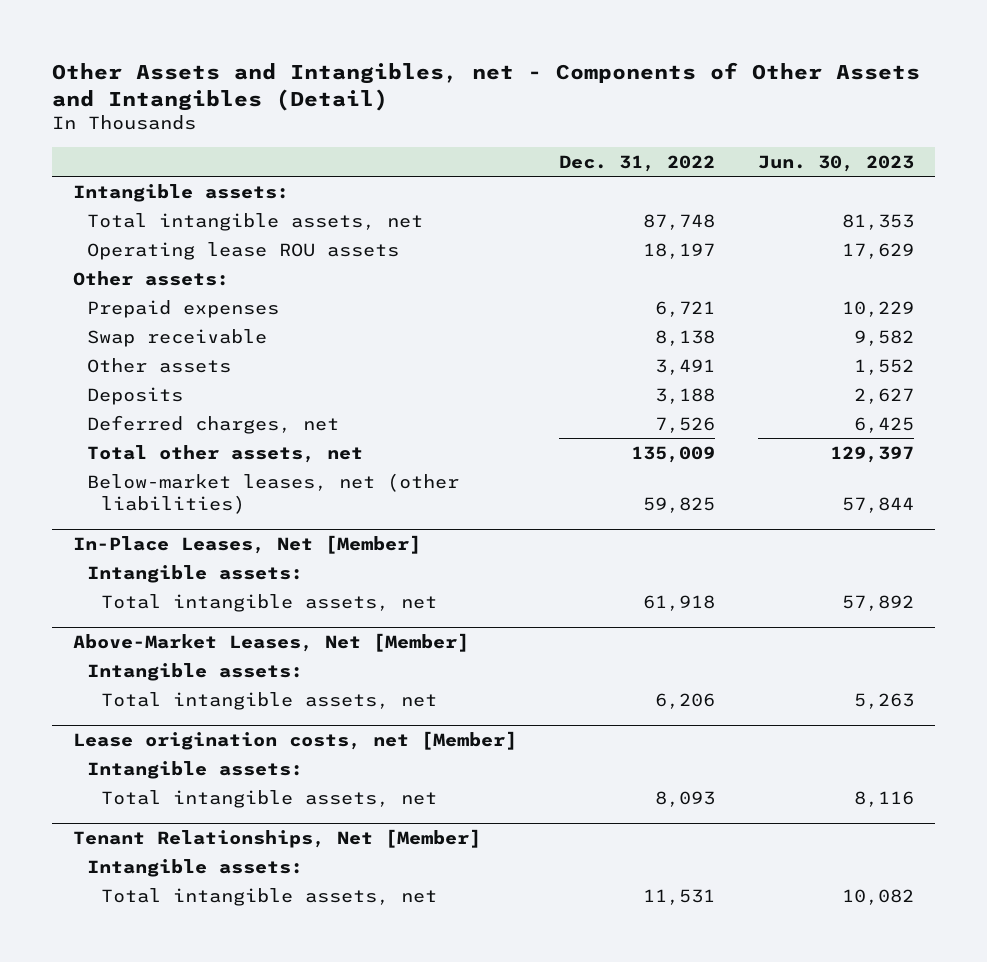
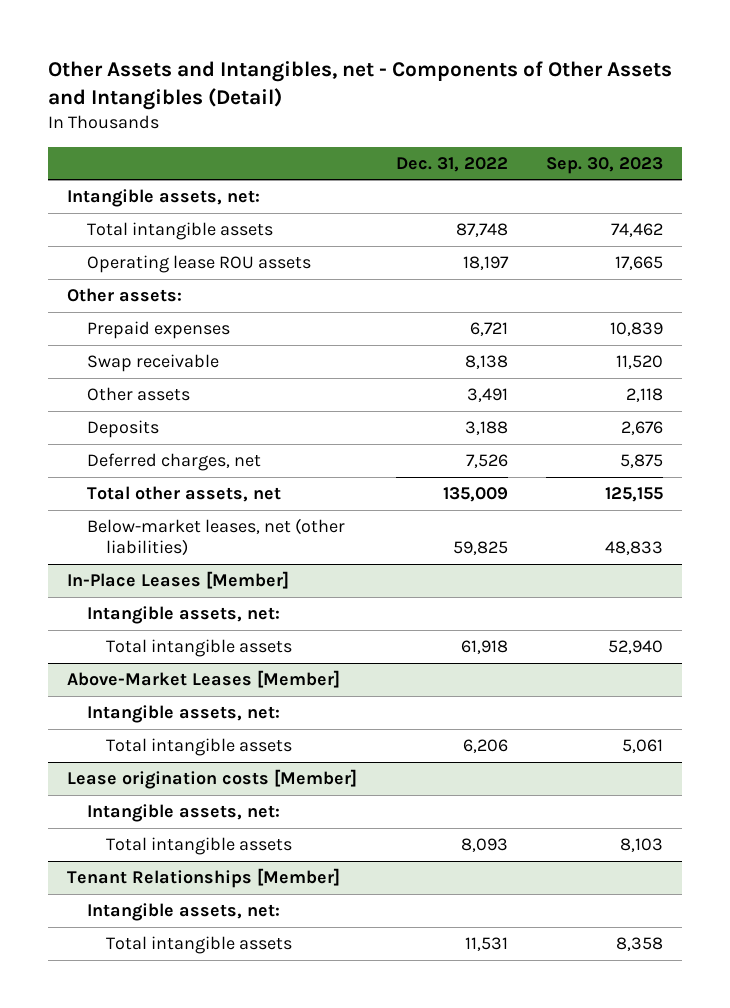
- | Dec. 31, 2022 | Jun. 30, 2023
+ | Dec. 31, 2022 | Sep. 30, 2023
- Intangible assets:
- Total intangible assets, net | 87,748 | 81,353
+ Intangible assets, net:
+ Total intangible assets | 87,748 | 74,462
- In-Place Leases, Net [Member]
- Intangible assets:
- Total intangible assets, net | 61,918 | 57,892
- Above-Market Leases, Net [Member]
- Intangible assets:
- Total intangible assets, net | 6,206 | 5,263
- Lease origination costs, net [Member]
- Intangible assets:
- Total intangible assets, net | 8,093 | 8,116
- Tenant Relationships, Net [Member]
- Intangible assets:
- Total intangible assets, net | 11,531 | 10,082
+ In-Place Leases [Member]
+ Intangible assets, net:
+ Total intangible assets | 61,918 | 52,940
+ Above-Market Leases [Member]
+ Intangible assets, net:
+ Total intangible assets | 6,206 | 5,061
+ Lease origination costs [Member]
+ Intangible assets, net:
+ Total intangible assets | 8,093 | 8,103
+ Tenant Relationships [Member]
+ Intangible assets, net:
+ Total intangible assets | 11,531 | 8,358

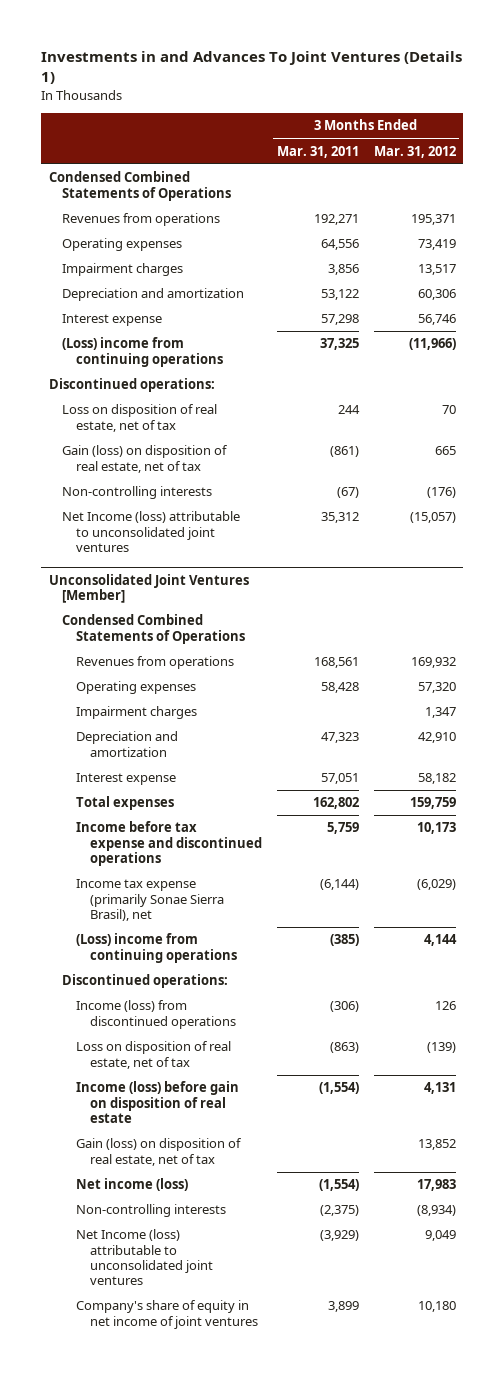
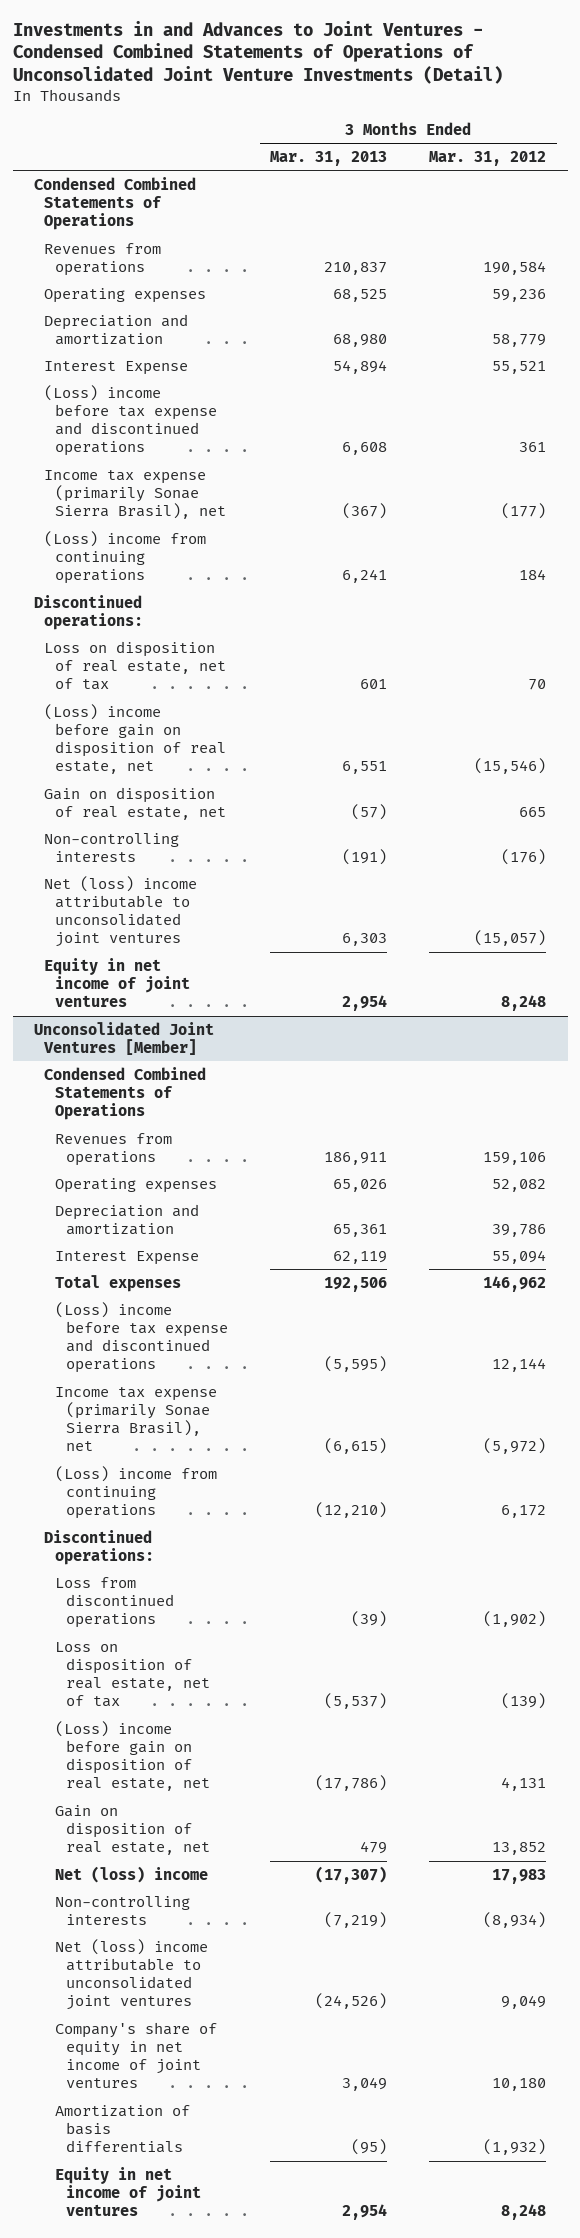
- Investments in and Advances To Joint Ventures (Details 1)
+ Investments in and Advances to Joint Ventures - Condensed Combined Statements of Operations of Unconsolidated Joint Venture Investments (Detail)
- | 3 Months Ended Mar. 31, 2011 | 3 Months Ended Mar. 31, 2012
+ | 3 Months Ended Mar. 31, 2013 | 3 Months Ended Mar. 31, 2012
- Revenues from operations | 192,271 | 195,371
- Operating expenses | 64,556 | 73,419
- Impairment charges | 3,856 | 13,517
- Depreciation and amortization | 53,122 | 60,306
- Interest expense | 57,298 | 56,746
- (Loss) income from continuing operations | 37,325 | (11,966)
+ Revenues from operations | 210,837 | 190,584
+ Operating expenses | 68,525 | 59,236
+ Depreciation and amortization | 68,980 | 58,779
+ Interest Expense | 54,894 | 55,521
+ (Loss) income before tax expense and discontinued operations | 6,608 | 361
+ Income tax expense (primarily Sonae Sierra Brasil), net | (367) | (177)
+ (Loss) income from continuing operations | 6,241 | 184
- Gain (loss) on disposition of real estate, net of tax | (861) | 665
+ (Loss) income before gain on disposition of real estate, net | 6,551 | (15,546)
+ Gain on disposition of real estate, net | (57) | 665
- Net Income (loss) attributable to unconsolidated joint ventures | 35,312 | (15,057)
+ Net (loss) income attributable to unconsolidated joint ventures | 6,303 | (15,057)
+ Equity in net income of joint ventures | 2,954 | 8,248
@ Unconsolidated Joint Ventures [Member]
- Revenues from operations | 168,561 | 169,932
- Operating expenses | 58,428 | 57,320
- Impairment charges | | 1,347
- Depreciation and amortization | 47,323 | 42,910
- Interest expense | 57,051 | 58,182
- Total expenses | 162,802 | 159,759
- Income before tax expense and discontinued operations | 5,759 | 10,173
- Income tax expense (primarily Sonae Sierra Brasil), net | (6,144) | (6,029)
- (Loss) income from continuing operations | (385) | 4,144
+ Revenues from operations | 186,911 | 159,106
+ Operating expenses | 65,026 | 52,082
+ Depreciation and amortization | 65,361 | 39,786
+ Interest Expense | 62,119 | 55,094
+ Total expenses | 192,506 | 146,962
+ (Loss) income before tax expense and discontinued operations | (5,595) | 12,144
+ Income tax expense (primarily Sonae Sierra Brasil), net | (6,615) | (5,972)
+ (Loss) income from continuing operations | (12,210) | 6,172
- Income (loss) from discontinued operations | (306) | 126
+ Loss from discontinued operations | (39) | (1,902)
- Income (loss) before gain on disposition of real estate | (1,554) | 4,131
- Gain (loss) on disposition of real estate, net of tax | | 13,852
- Net income (loss) | (1,554) | 17,983
+ (Loss) income before gain on disposition of real estate, net | (17,786) | 4,131
+ Gain on disposition of real estate, net | 479 | 13,852
+ Net (loss) income | (17,307) | 17,983
- Net Income (loss) attributable to unconsolidated joint ventures | (3,929) | 9,049
+ Net (loss) income attributable to unconsolidated joint ventures | (24,526) | 9,049
+ Amortization of basis differentials | (95) | (1,932)
+ Equity in net income of joint ventures | 2,954 | 8,248

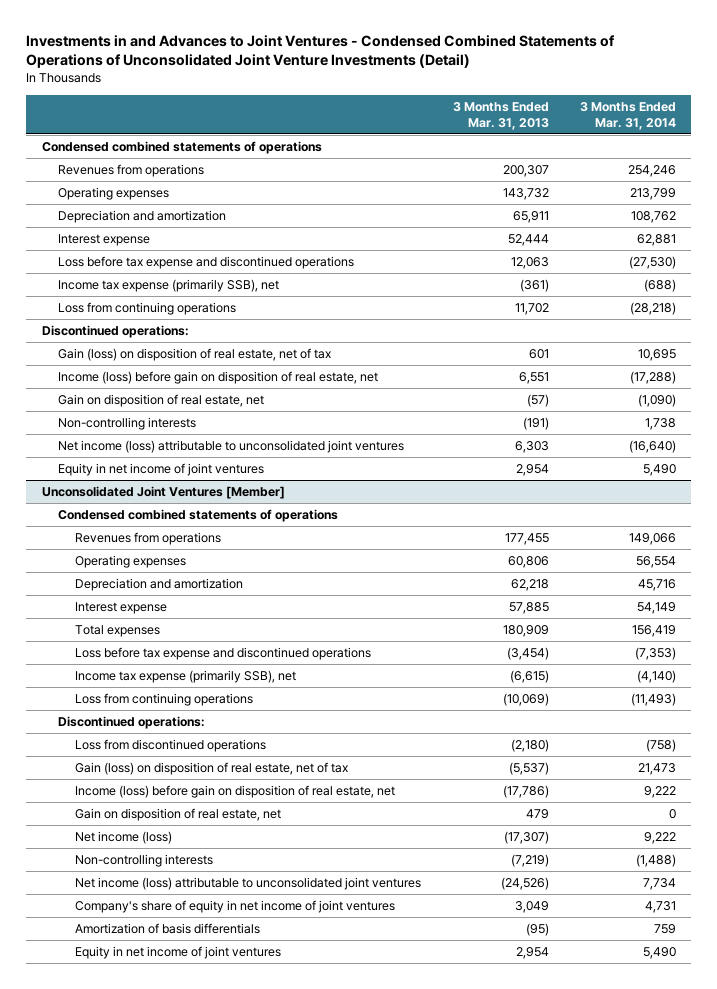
- | 3 Months Ended Mar. 31, 2013 | 3 Months Ended Mar. 31, 2012
+ | 3 Months Ended Mar. 31, 2013 | 3 Months Ended Mar. 31, 2014
- Condensed Combined Statements of Operations
- Revenues from operations | 210,837 | 190,584
- Operating expenses | 68,525 | 59,236
- Depreciation and amortization | 68,980 | 58,779
- Interest Expense | 54,894 | 55,521
- (Loss) income before tax expense and discontinued operations | 6,608 | 361
- Income tax expense (primarily Sonae Sierra Brasil), net | (367) | (177)
- (Loss) income from continuing operations | 6,241 | 184
+ Condensed combined statements of operations
+ Revenues from operations | 200,307 | 254,246
+ Operating expenses | 143,732 | 213,799
+ Depreciation and amortization | 65,911 | 108,762
+ Interest expense | 52,444 | 62,881
+ Loss before tax expense and discontinued operations | 12,063 | (27,530)
+ Income tax expense (primarily SSB), net | (361) | (688)
+ Loss from continuing operations | 11,702 | (28,218)
- Loss on disposition of real estate, net of tax | 601 | 70
- (Loss) income before gain on disposition of real estate, net | 6,551 | (15,546)
+ Gain (loss) on disposition of real estate, net of tax | 601 | 10,695
+ Income (loss) before gain on disposition of real estate, net | 6,551 | (17,288)
- Net (loss) income attributable to unconsolidated joint ventures | 6,303 | (15,057)
+ Net income (loss) attributable to unconsolidated joint ventures | 6,303 | (16,640)
@ Unconsolidated Joint Ventures [Member]
- Condensed Combined Statements of Operations
- Revenues from operations | 186,911 | 159,106
- Operating expenses | 65,026 | 52,082
- Depreciation and amortization | 65,361 | 39,786
- Interest Expense | 62,119 | 55,094
- Total expenses | 192,506 | 146,962
- (Loss) income before tax expense and discontinued operations | (5,595) | 12,144
- Income tax expense (primarily Sonae Sierra Brasil), net | (6,615) | (5,972)
- (Loss) income from continuing operations | (12,210) | 6,172
+ Condensed combined statements of operations
+ Revenues from operations | 177,455 | 149,066
+ Operating expenses | 60,806 | 56,554
+ Depreciation and amortization | 62,218 | 45,716
+ Interest expense | 57,885 | 54,149
+ Total expenses | 180,909 | 156,419
+ Loss before tax expense and discontinued operations | (3,454) | (7,353)
+ Income tax expense (primarily SSB), net | (6,615) | (4,140)
+ Loss from continuing operations | (10,069) | (11,493)
- Loss from discontinued operations | (39) | (1,902)
- Loss on disposition of real estate, net of tax | (5,537) | (139)
- (Loss) income before gain on disposition of real estate, net | (17,786) | 4,131
+ Loss from discontinued operations | (2,180) | (758)
+ Gain (loss) on disposition of real estate, net of tax | (5,537) | 21,473
+ Income (loss) before gain on disposition of real estate, net | (17,786) | 9,222
- Net (loss) income | (17,307) | 17,983
+ Net income (loss) | (17,307) | 9,222
- Net (loss) income attributable to unconsolidated joint ventures | (24,526) | 9,049
+ Net income (loss) attributable to unconsolidated joint ventures | (24,526) | 7,734

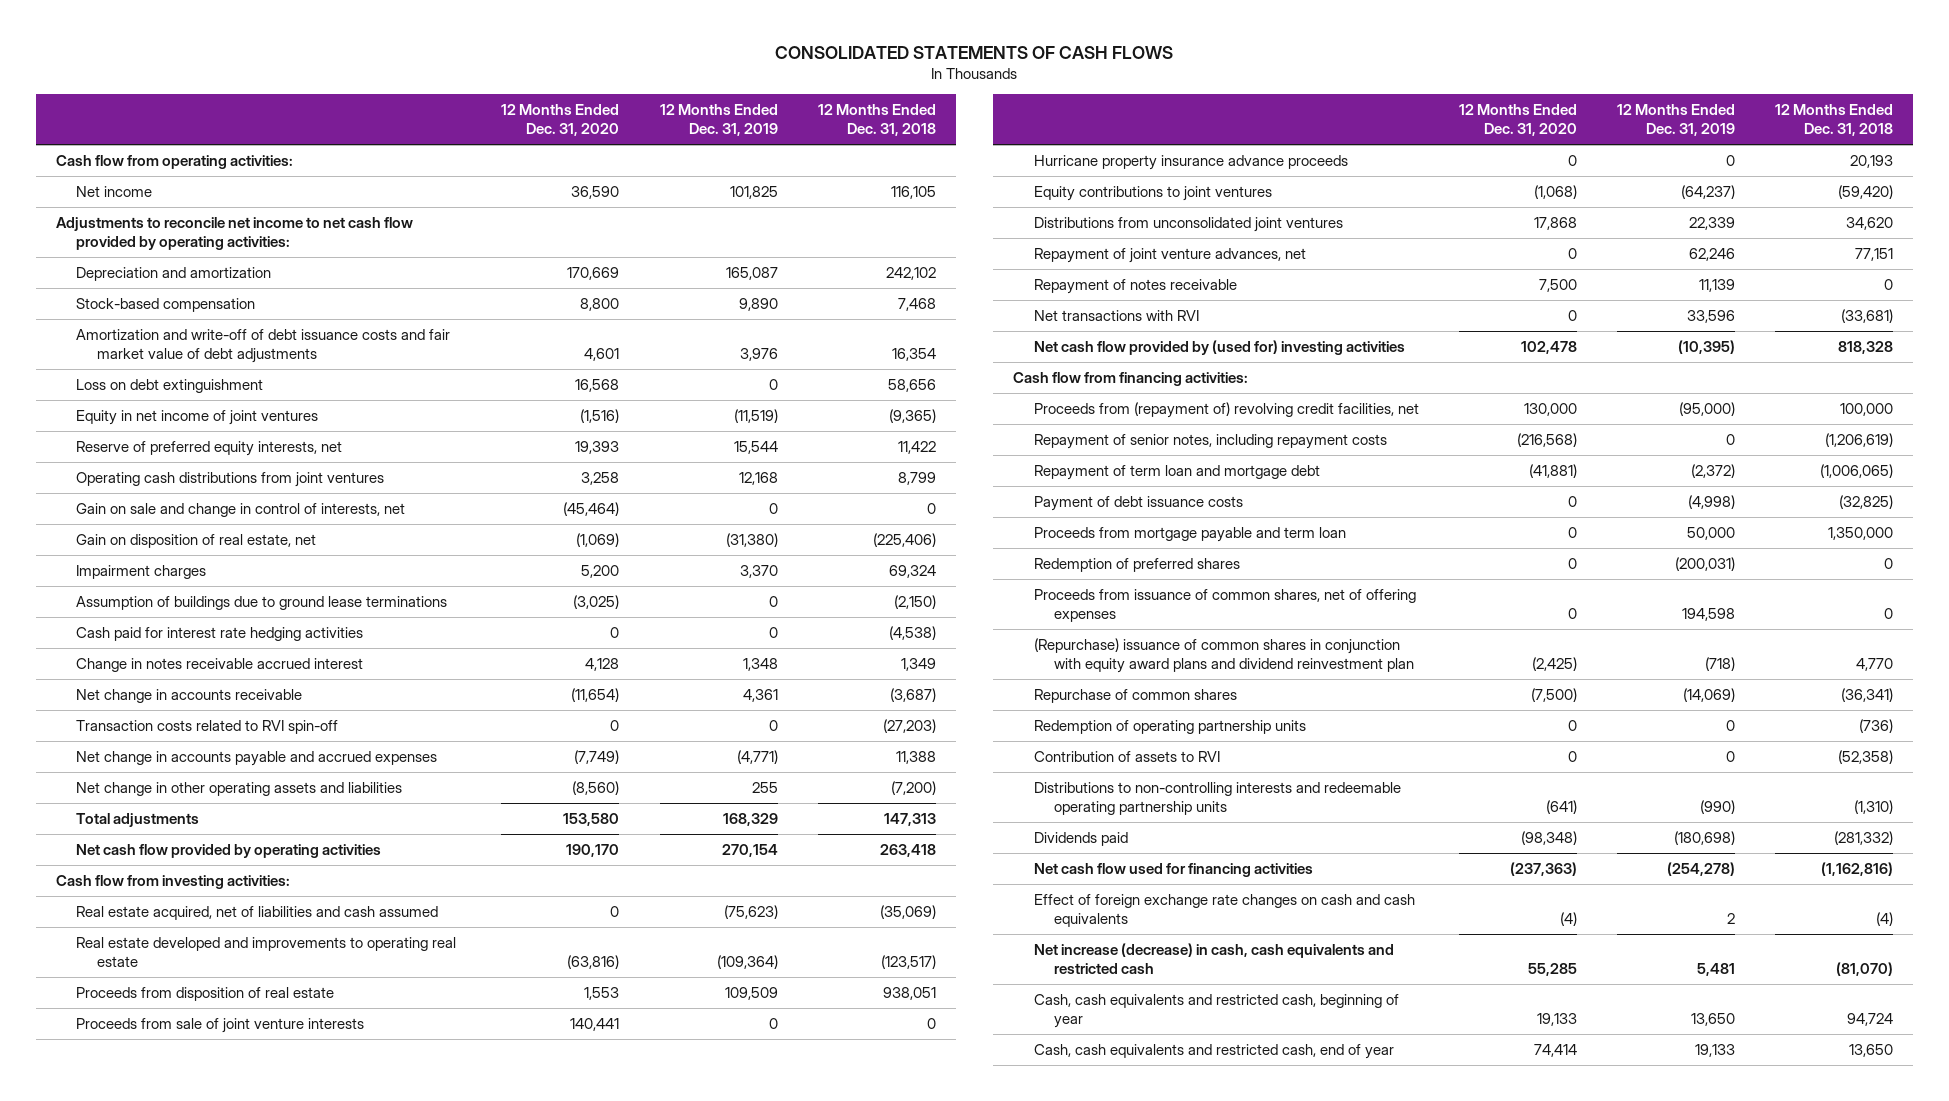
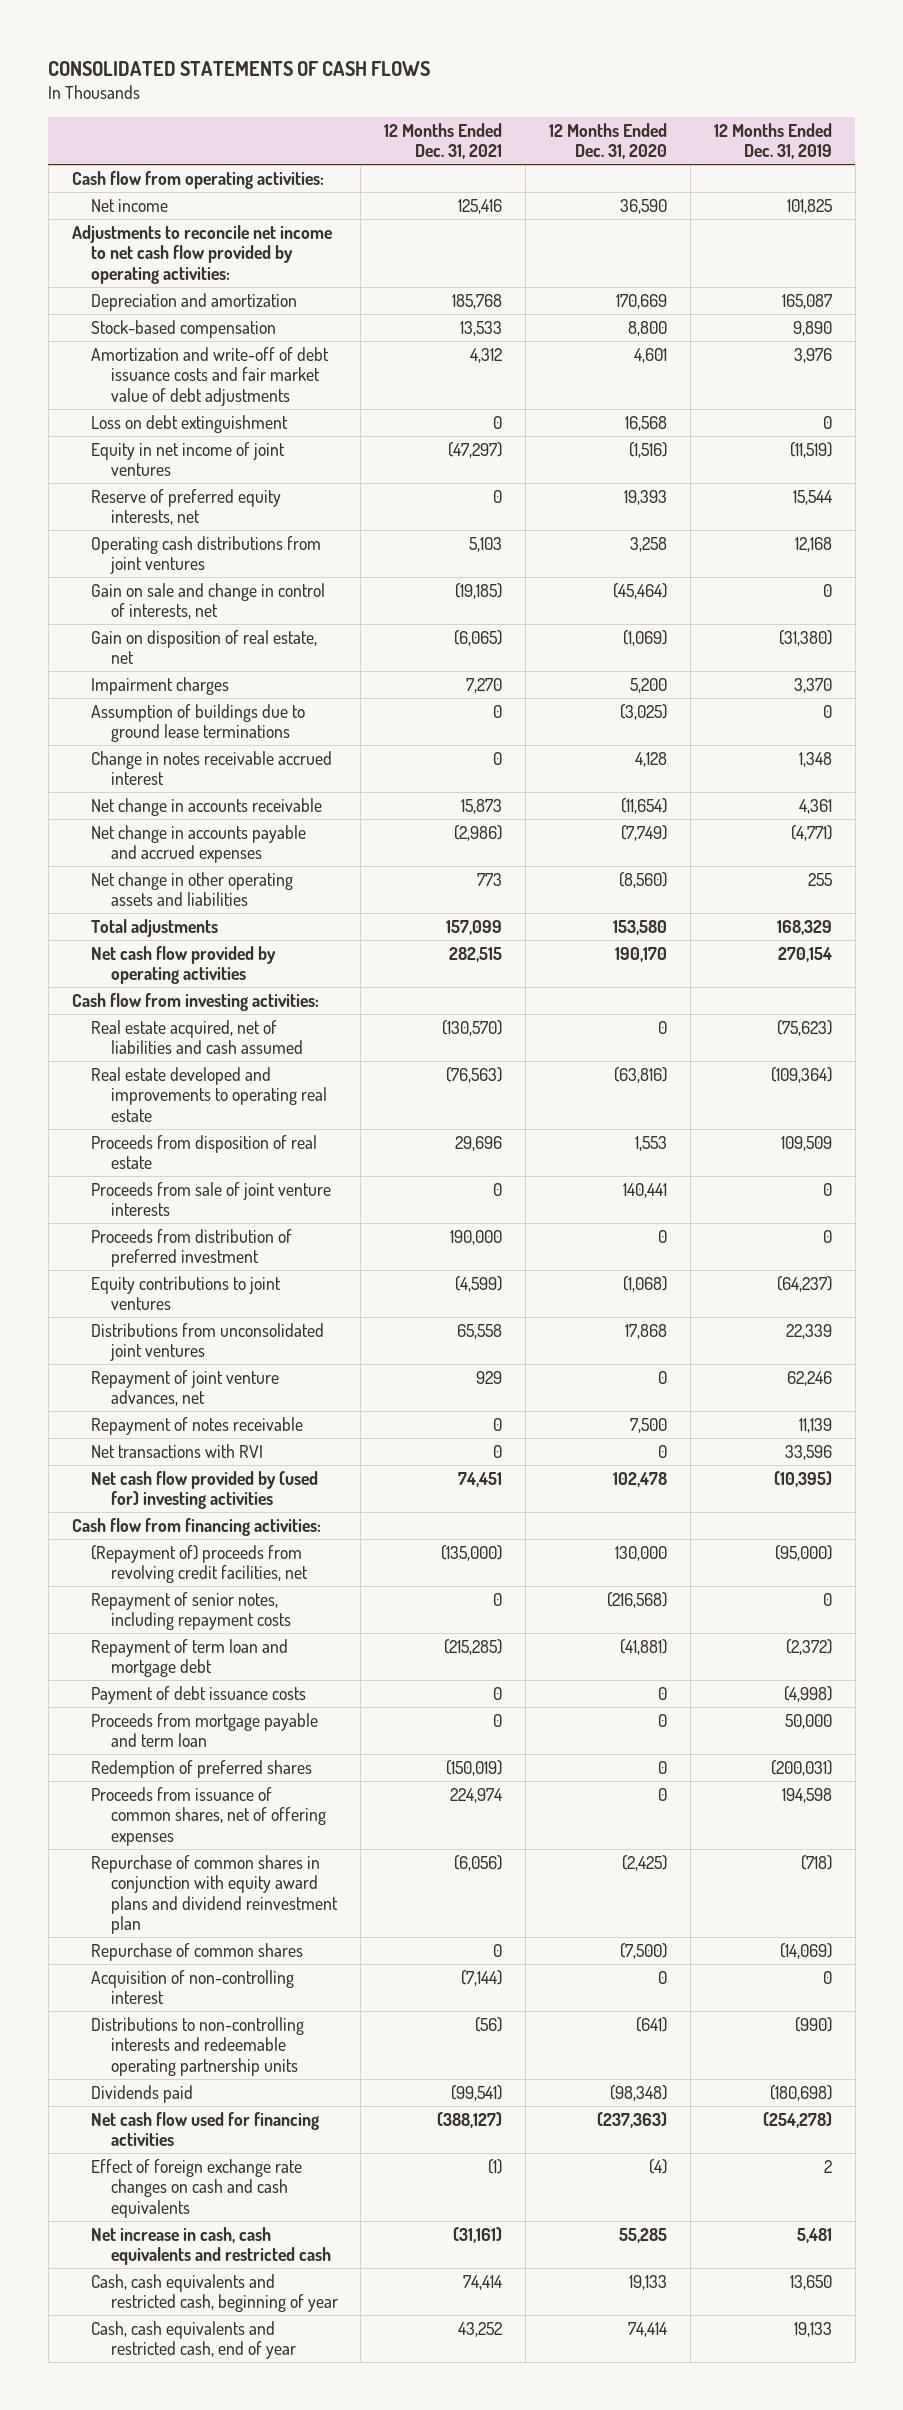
- | 12 Months Ended Dec. 31, 2020 | 12 Months Ended Dec. 31, 2019 | 12 Months Ended Dec. 31, 2018
+ | 12 Months Ended Dec. 31, 2021 | 12 Months Ended Dec. 31, 2020 | 12 Months Ended Dec. 31, 2019
- Cash paid for interest rate hedging activities | 0 | 0 | (4,538)
- Transaction costs related to RVI spin-off | 0 | 0 | (27,203)
- Hurricane property insurance advance proceeds | 0 | 0 | 20,193
+ Proceeds from distribution of preferred investment | 190,000 | 0 | 0
- Proceeds from (repayment of) revolving credit facilities, net | 130,000 | (95,000) | 100,000
+ (Repayment of) proceeds from revolving credit facilities, net | (135,000) | 130,000 | (95,000)
- (Repurchase) issuance of common shares in conjunction with equity award plans and dividend reinvestment plan | (2,425) | (718) | 4,770
+ Repurchase of common shares in conjunction with equity award plans and dividend reinvestment plan | (6,056) | (2,425) | (718)
- Redemption of operating partnership units | 0 | 0 | (736)
- Contribution of assets to RVI | 0 | 0 | (52,358)
+ Acquisition of non-controlling interest | (7,144) | 0 | 0
- Net increase (decrease) in cash, cash equivalents and restricted cash | 55,285 | 5,481 | (81,070)
+ Net increase in cash, cash equivalents and restricted cash | (31,161) | 55,285 | 5,481

